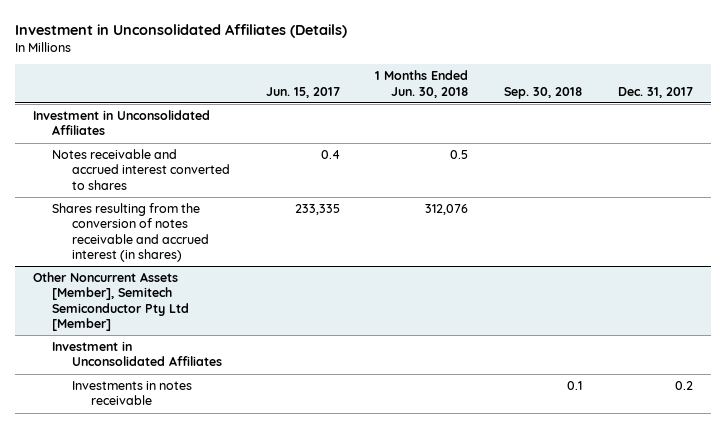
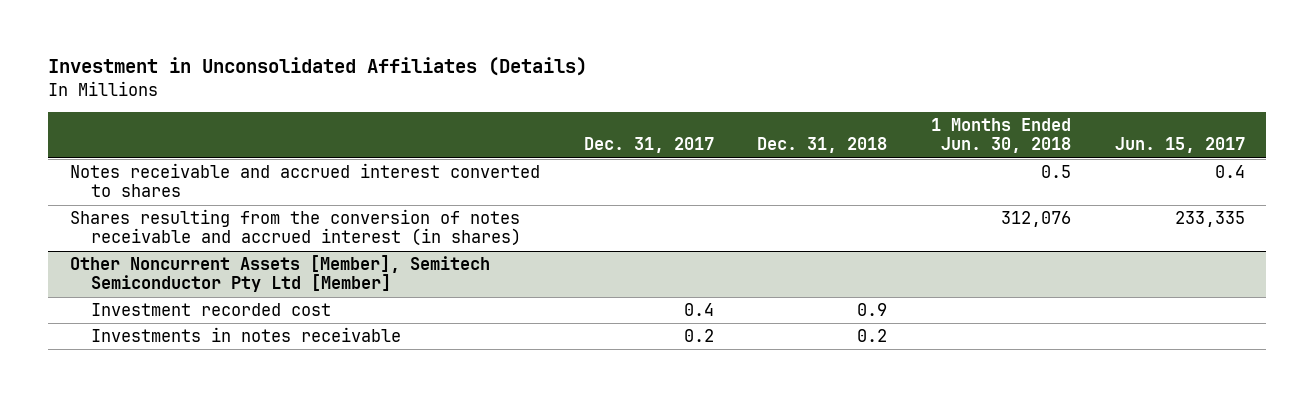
- | Jun. 15, 2017 | 1 Months Ended Jun. 30, 2018 | Sep. 30, 2018 | Dec. 31, 2017
+ | Dec. 31, 2017 | Dec. 31, 2018 | 1 Months Ended Jun. 30, 2018 | Jun. 15, 2017
- Investment in Unconsolidated Affiliates
@ Other Noncurrent Assets [Member], Semitech Semiconductor Pty Ltd [Member]
- Investment in Unconsolidated Affiliates
+ Investment recorded cost | 0.4 | 0.9 | |

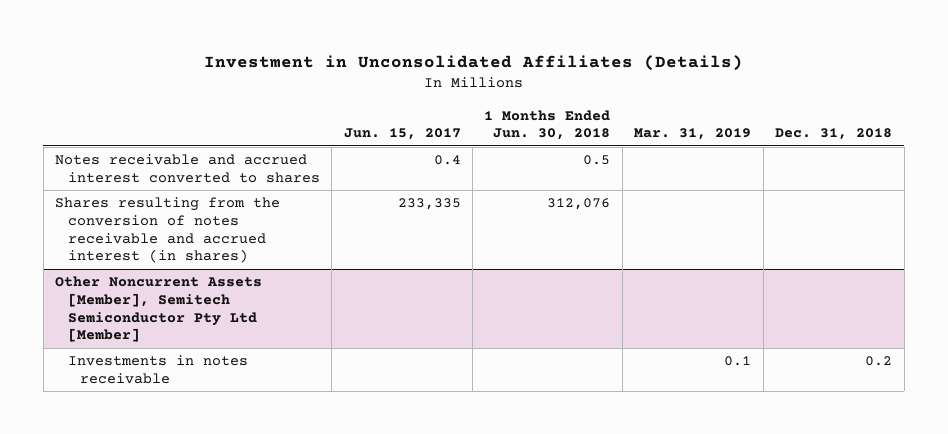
- | Dec. 31, 2017 | Dec. 31, 2018 | 1 Months Ended Jun. 30, 2018 | Jun. 15, 2017
+ | Jun. 15, 2017 | 1 Months Ended Jun. 30, 2018 | Mar. 31, 2019 | Dec. 31, 2018
@ Other Noncurrent Assets [Member], Semitech Semiconductor Pty Ltd [Member]
- Investment recorded cost | 0.4 | 0.9 | |

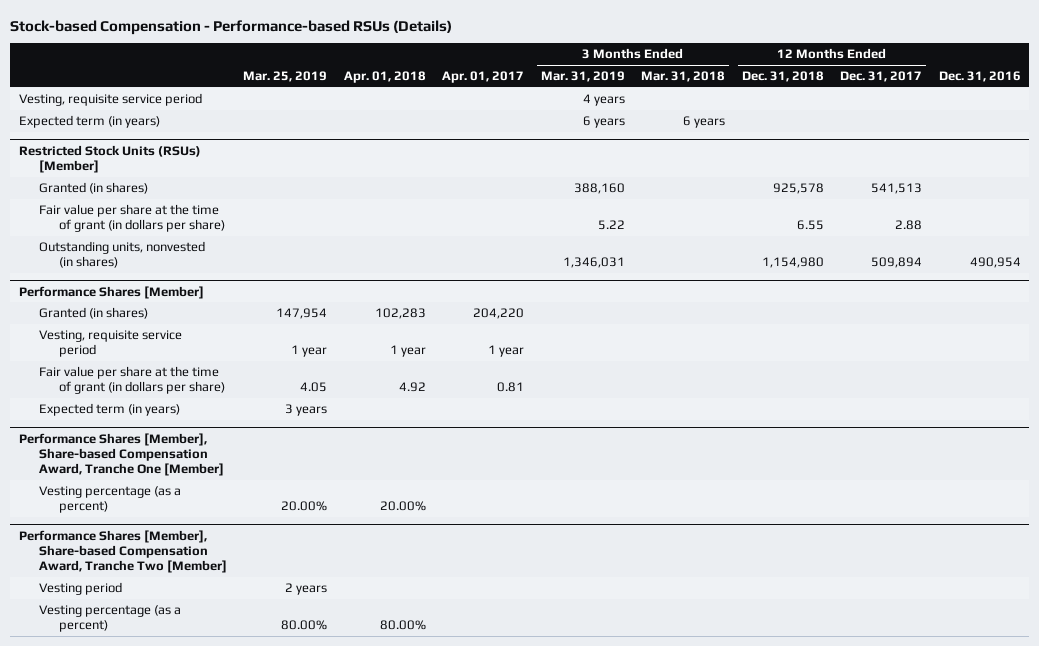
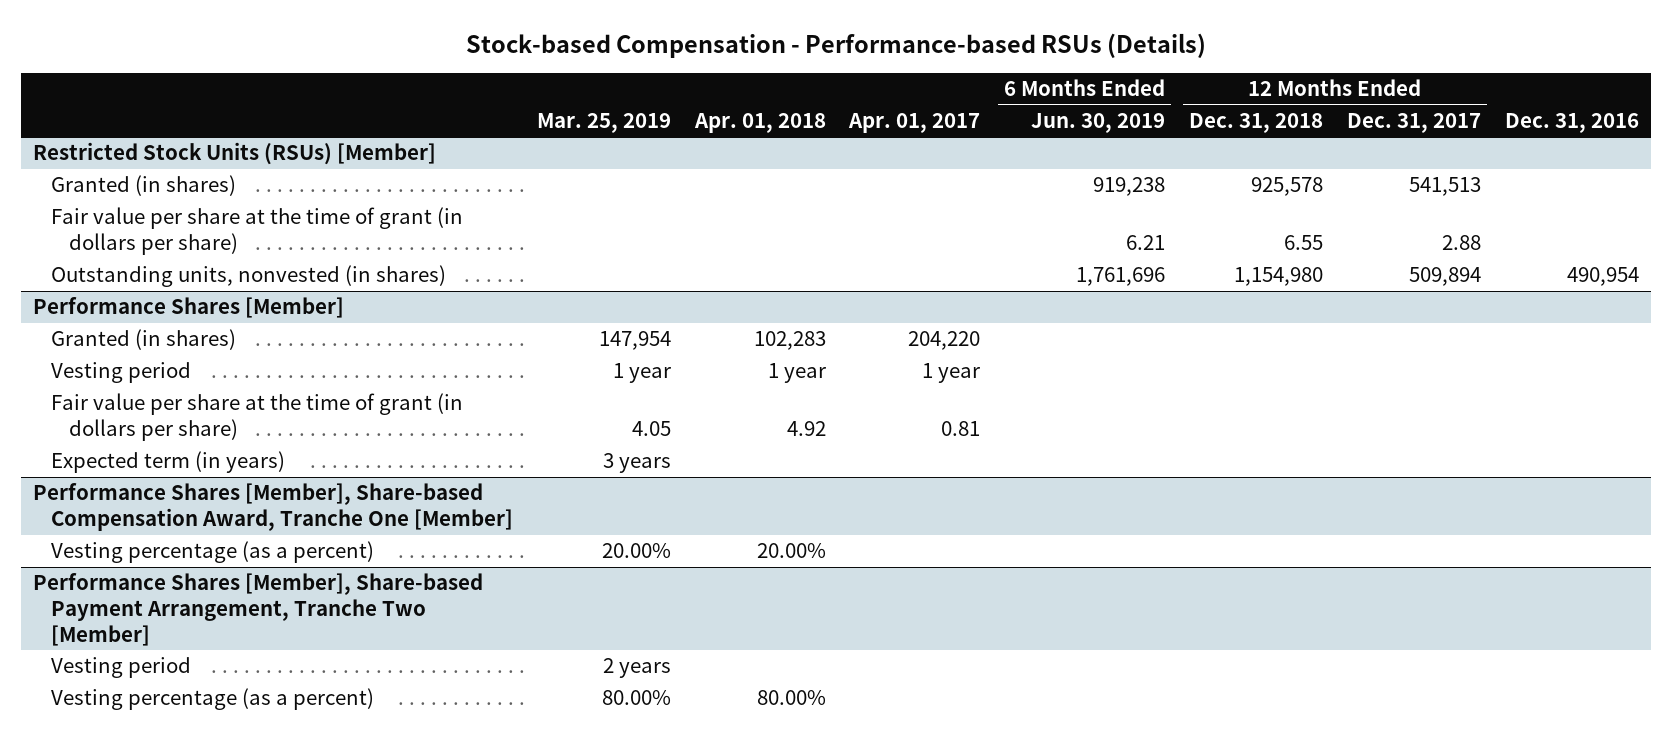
- | Mar. 25, 2019 | Apr. 01, 2018 | Apr. 01, 2017 | 3 Months Ended Mar. 31, 2019 | 3 Months Ended Mar. 31, 2018 | 12 Months Ended Dec. 31, 2018 | 12 Months Ended Dec. 31, 2017 | Dec. 31, 2016
+ | Mar. 25, 2019 | Apr. 01, 2018 | Apr. 01, 2017 | 6 Months Ended Jun. 30, 2019 | 12 Months Ended Dec. 31, 2018 | 12 Months Ended Dec. 31, 2017 | Dec. 31, 2016
- Vesting, requisite service period | | | | 4 years | | | |
- Expected term (in years) | | | | 6 years | 6 years | | |
@ Performance Shares [Member]
- Vesting, requisite service period | 1 year | 1 year | 1 year | | | | |
+ Vesting period | 1 year | 1 year | 1 year | | | |
- Performance Shares [Member], Share-based Compensation Award, Tranche Two [Member]
+ Performance Shares [Member], Share-based Payment Arrangement, Tranche Two [Member]

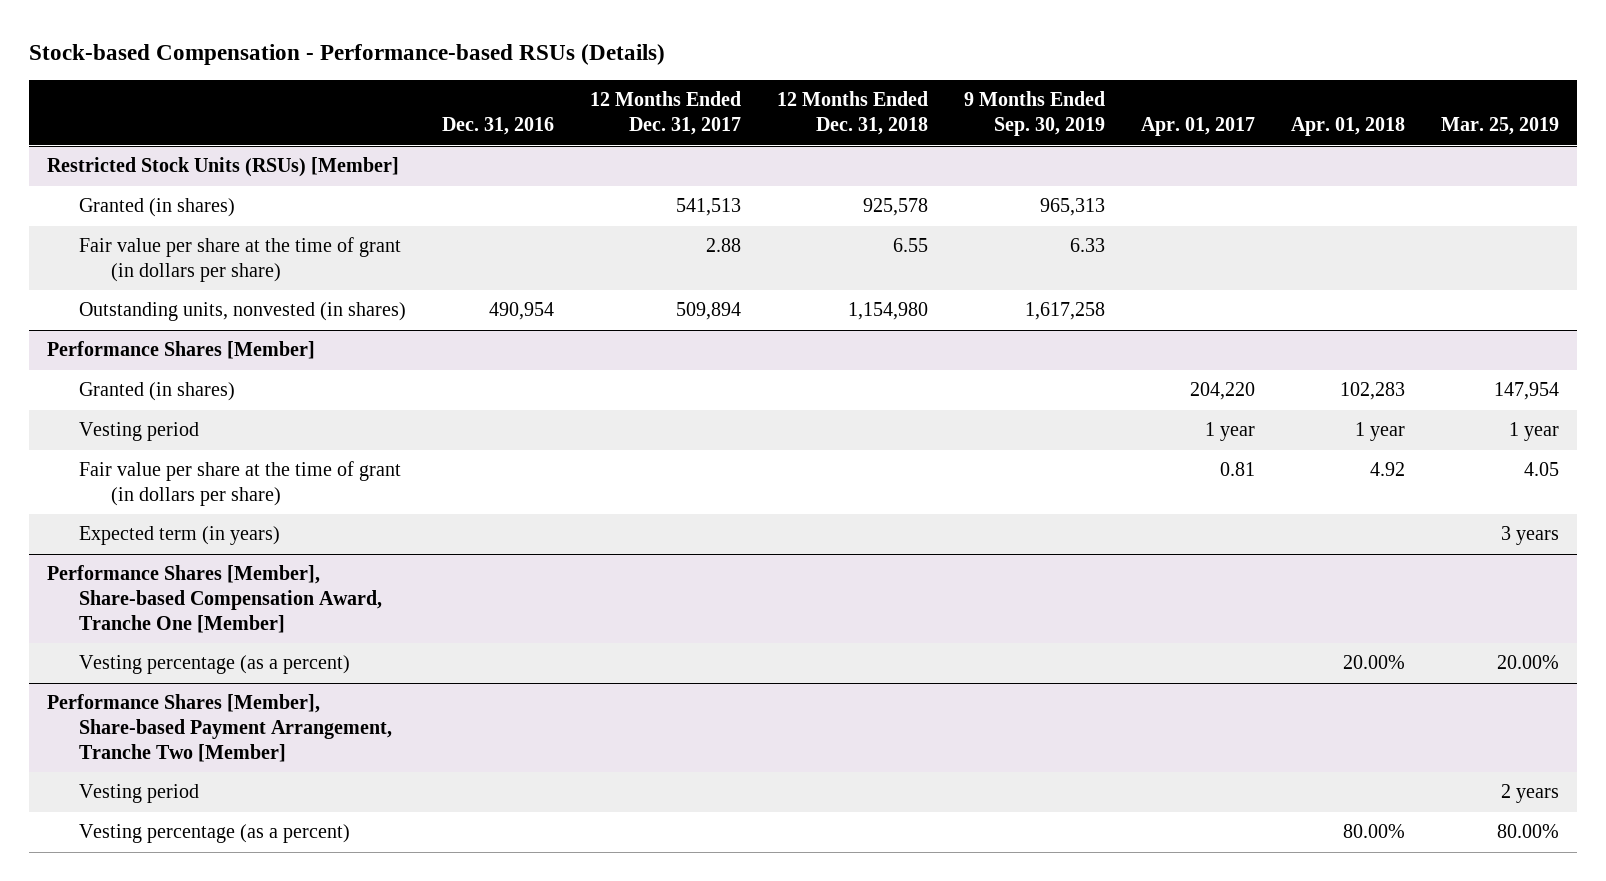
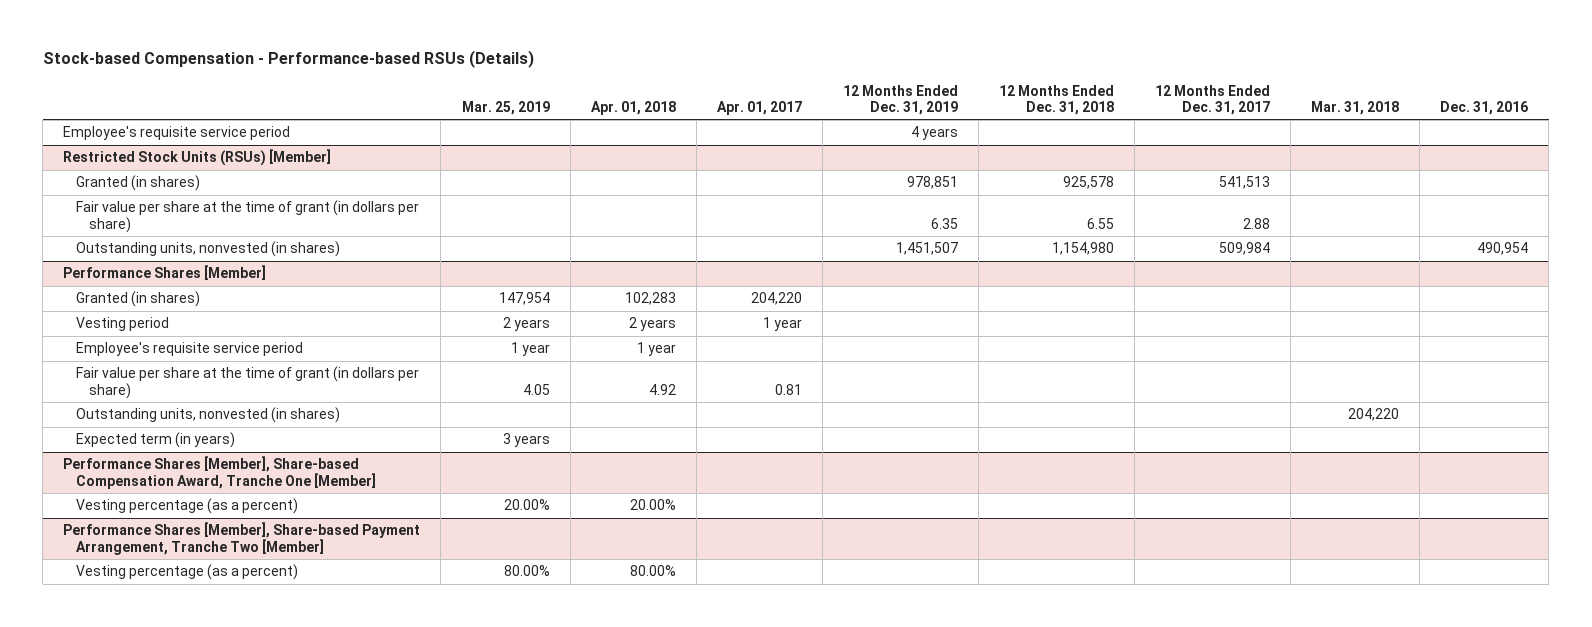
- | Dec. 31, 2016 | 12 Months Ended Dec. 31, 2017 | 12 Months Ended Dec. 31, 2018 | 9 Months Ended Sep. 30, 2019 | Apr. 01, 2017 | Apr. 01, 2018 | Mar. 25, 2019
+ | Mar. 25, 2019 | Apr. 01, 2018 | Apr. 01, 2017 | 12 Months Ended Dec. 31, 2019 | 12 Months Ended Dec. 31, 2018 | 12 Months Ended Dec. 31, 2017 | Mar. 31, 2018 | Dec. 31, 2016
+ Employee's requisite service period | | | | 4 years | | | |
@ Restricted Stock Units (RSUs) [Member]
- Outstanding units, nonvested (in shares) | 490,954 | 509,894 | 1,154,980 | 1,617,258 | | |
+ Outstanding units, nonvested (in shares) | | | | 1,451,507 | 1,154,980 | 509,984 | | 490,954
@ Performance Shares [Member]
- Vesting period | | | | | 1 year | 1 year | 1 year
+ Vesting period | 2 years | 2 years | 1 year | | | | |
+ Employee's requisite service period | 1 year | 1 year | | | | | |
+ Outstanding units, nonvested (in shares) | | | | | | | 204,220 |
@ Performance Shares [Member], Share-based Payment Arrangement, Tranche Two [Member]
- Vesting period | | | | | | | 2 years

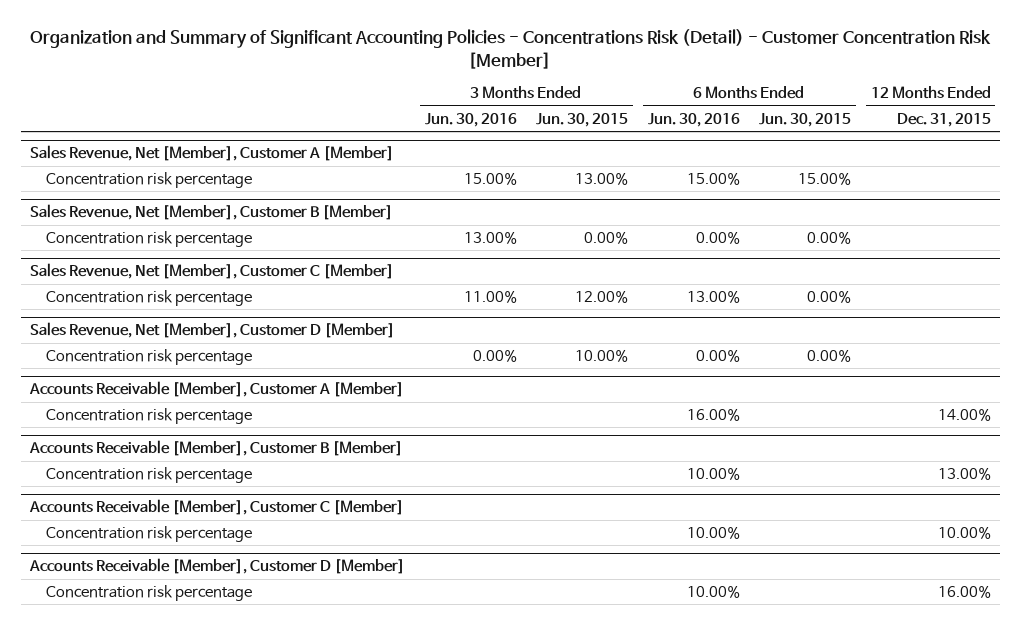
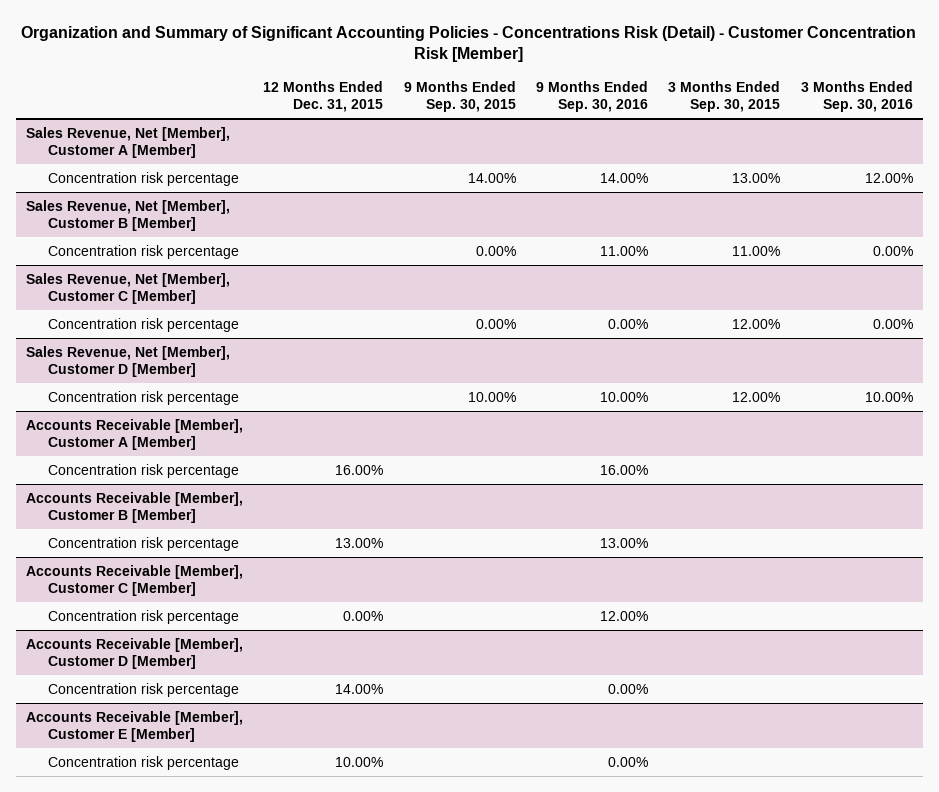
- | 3 Months Ended Jun. 30, 2016 | 3 Months Ended Jun. 30, 2015 | 6 Months Ended Jun. 30, 2016 | 6 Months Ended Jun. 30, 2015 | 12 Months Ended Dec. 31, 2015
+ | 12 Months Ended Dec. 31, 2015 | 9 Months Ended Sep. 30, 2015 | 9 Months Ended Sep. 30, 2016 | 3 Months Ended Sep. 30, 2015 | 3 Months Ended Sep. 30, 2016
@ Accounts Receivable [Member], Customer A [Member]
- Concentration risk percentage | | | 16.00% | | 14.00%
+ Concentration risk percentage | 16.00% | | 16.00% | |
@ Accounts Receivable [Member], Customer C [Member]
- Concentration risk percentage | | | 10.00% | | 10.00%
+ Concentration risk percentage | 0.00% | | 12.00% | |
@ Accounts Receivable [Member], Customer D [Member]
- Concentration risk percentage | | | 10.00% | | 16.00%
+ Concentration risk percentage | 14.00% | | 0.00% | |
+ Accounts Receivable [Member], Customer E [Member]
+ Concentration risk percentage | 10.00% | | 0.00% | |

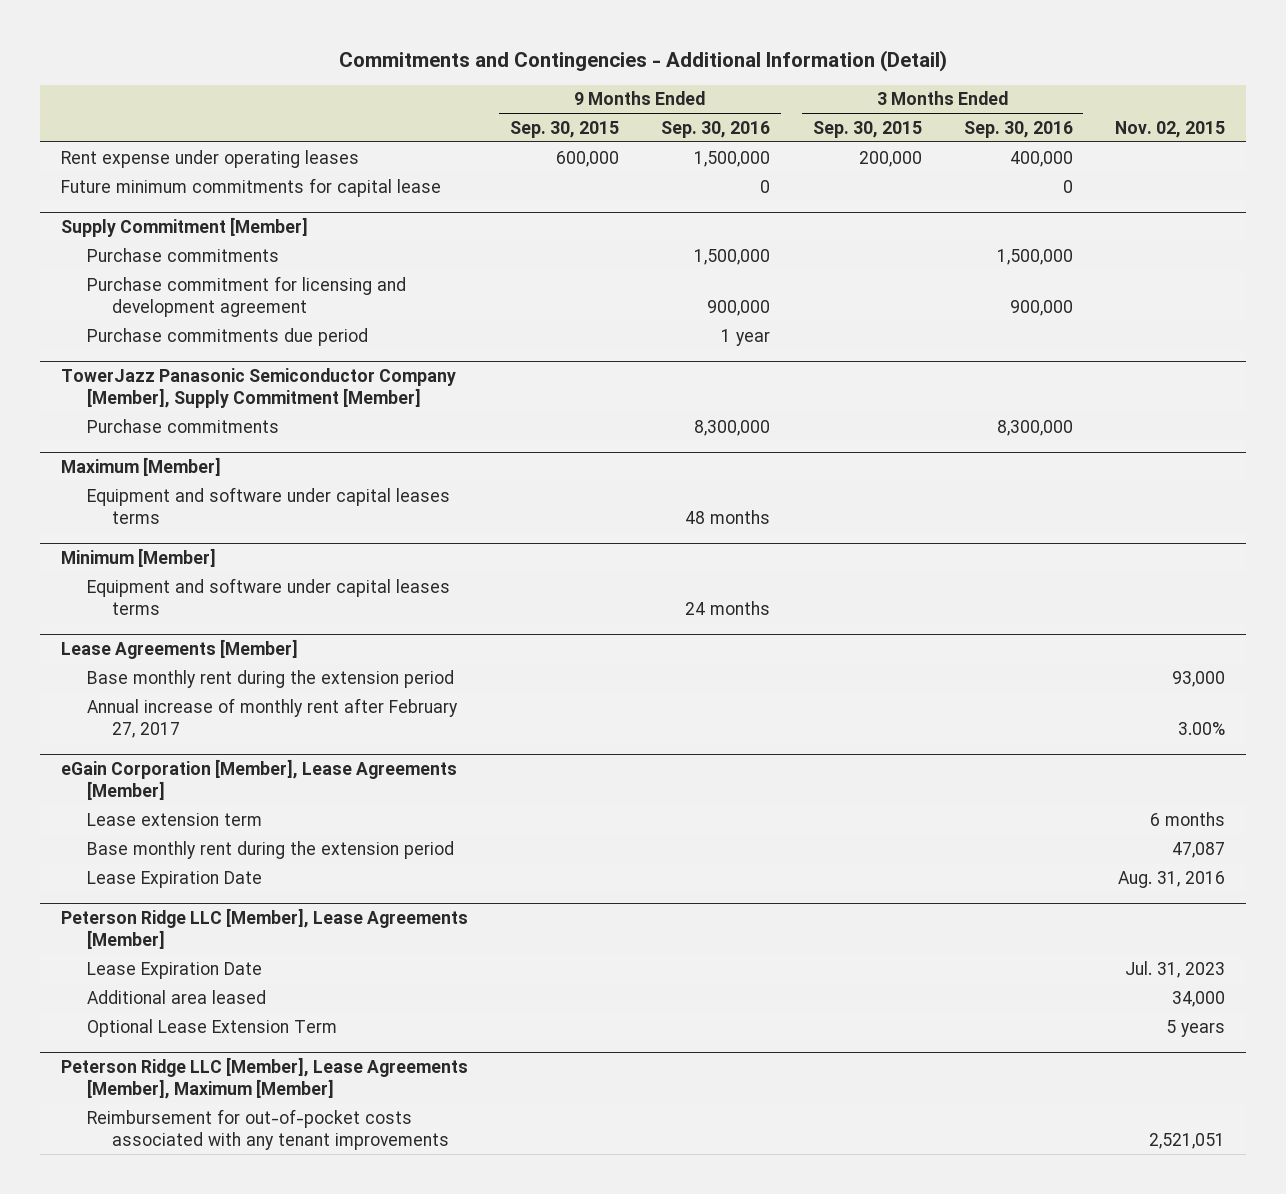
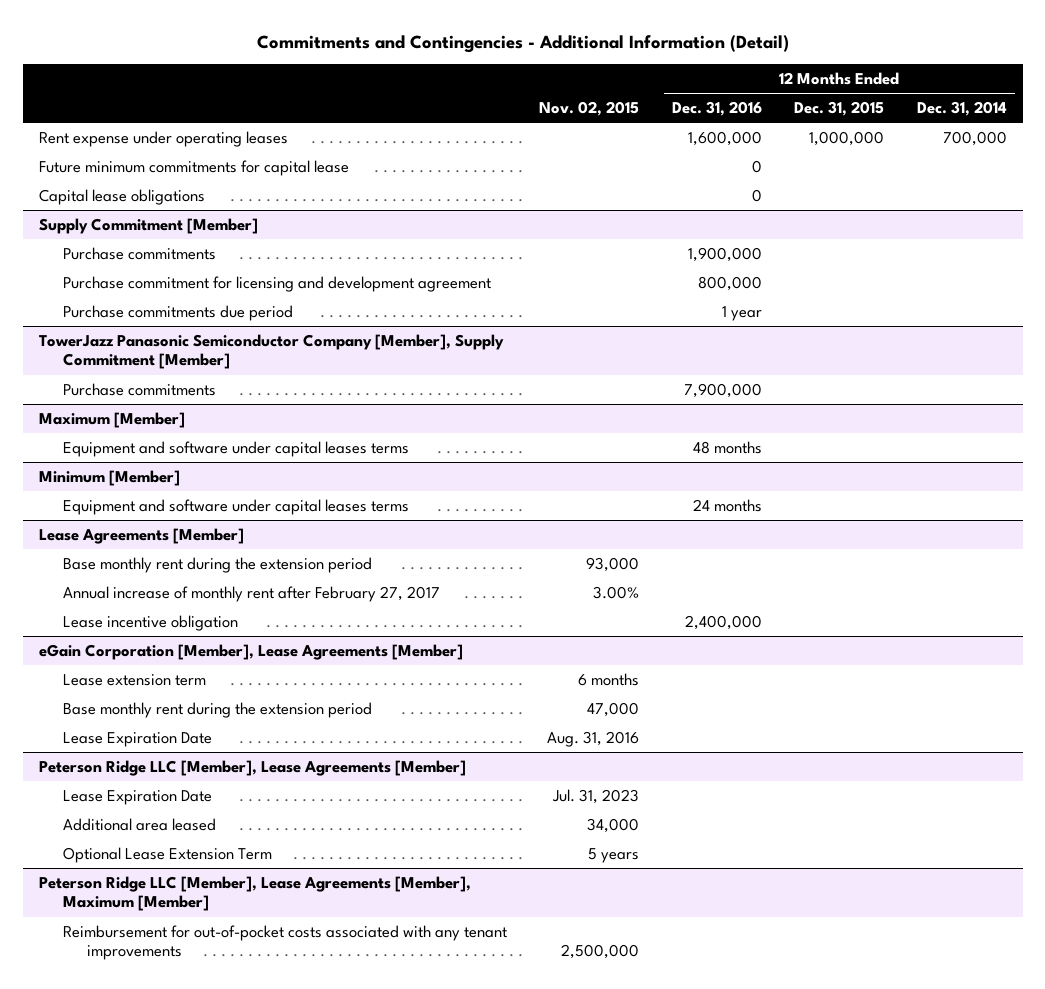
- | 9 Months Ended Sep. 30, 2015 | 9 Months Ended Sep. 30, 2016 | 3 Months Ended Sep. 30, 2015 | 3 Months Ended Sep. 30, 2016 | Nov. 02, 2015
+ | Nov. 02, 2015 | 12 Months Ended Dec. 31, 2016 | 12 Months Ended Dec. 31, 2015 | 12 Months Ended Dec. 31, 2014
+ Capital lease obligations | | 0 | |
@ Lease Agreements [Member]
+ Lease incentive obligation | | 2,400,000 | |
@ eGain Corporation [Member], Lease Agreements [Member]
- Base monthly rent during the extension period | | | | | 47,087
+ Base monthly rent during the extension period | 47,000 | | |
@ Peterson Ridge LLC [Member], Lease Agreements [Member], Maximum [Member]
- Reimbursement for out-of-pocket costs associated with any tenant improvements | | | | | 2,521,051
+ Reimbursement for out-of-pocket costs associated with any tenant improvements | 2,500,000 | | |

